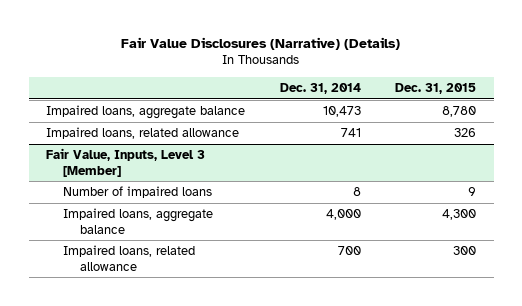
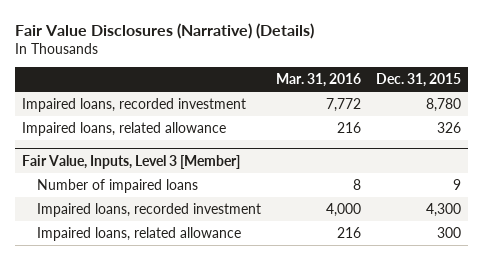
- | Dec. 31, 2014 | Dec. 31, 2015
+ | Mar. 31, 2016 | Dec. 31, 2015
- Impaired loans, aggregate balance | 10,473 | 8,780
+ Impaired loans, recorded investment | 7,772 | 8,780
@ Fair Value, Inputs, Level 3 [Member]
- Impaired loans, aggregate balance | 4,000 | 4,300
+ Impaired loans, recorded investment | 4,000 | 4,300

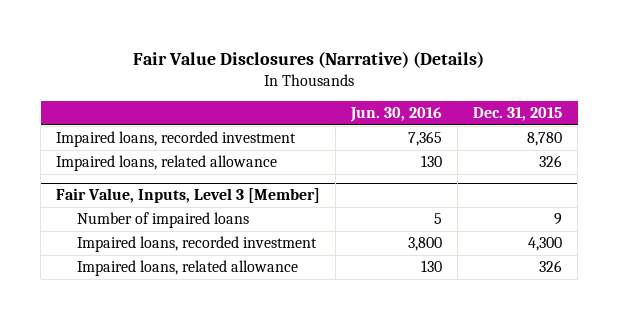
- | Mar. 31, 2016 | Dec. 31, 2015
+ | Jun. 30, 2016 | Dec. 31, 2015
@ Fair Value, Inputs, Level 3 [Member]
- Impaired loans, related allowance | 216 | 300
+ Impaired loans, related allowance | 130 | 326

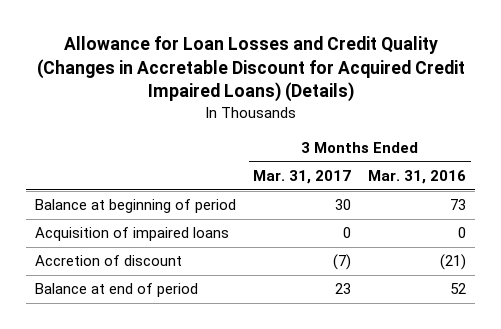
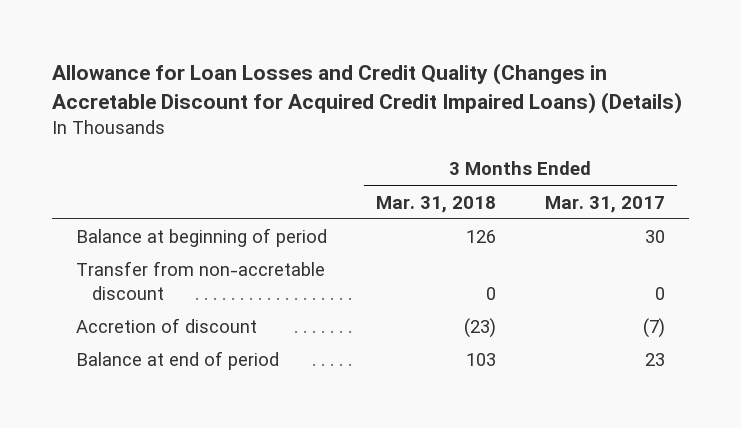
- | 3 Months Ended Mar. 31, 2017 | 3 Months Ended Mar. 31, 2016
+ | 3 Months Ended Mar. 31, 2018 | 3 Months Ended Mar. 31, 2017
- Acquisition of impaired loans | 0 | 0
+ Transfer from non-accretable discount | 0 | 0

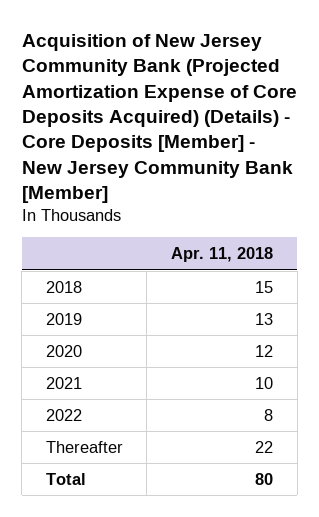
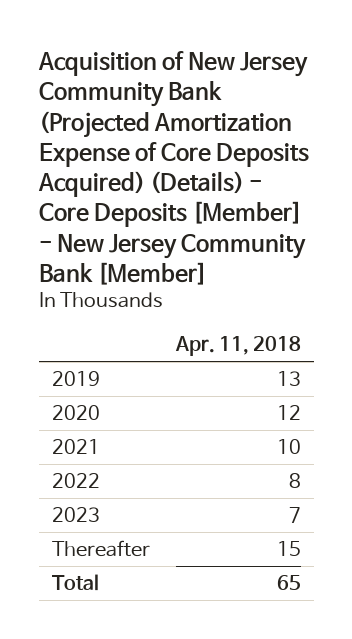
- 2018 | 15
- Thereafter | 22
- Total | 80
+ 2023 | 7
+ Thereafter | 15
+ Total | 65

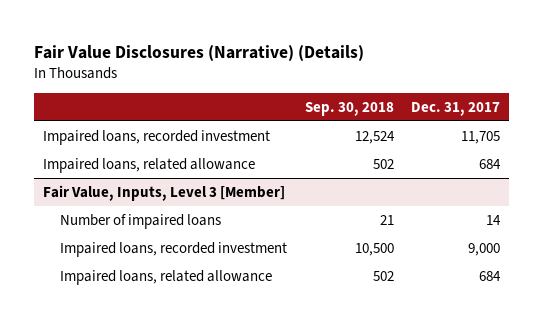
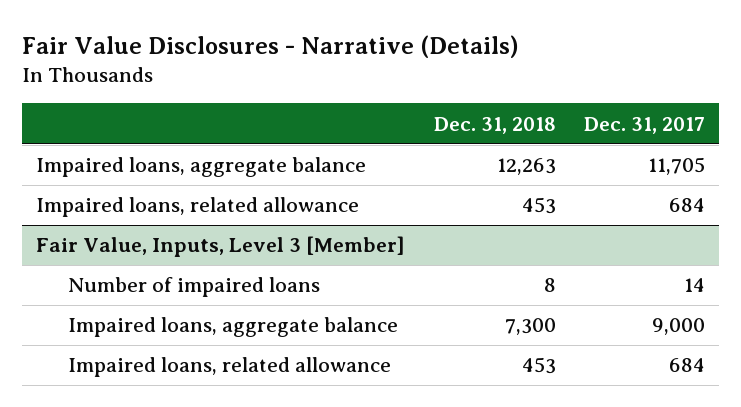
- Fair Value Disclosures (Narrative) (Details)
+ Fair Value Disclosures - Narrative (Details)
- | Sep. 30, 2018 | Dec. 31, 2017
+ | Dec. 31, 2018 | Dec. 31, 2017
- Impaired loans, recorded investment | 12,524 | 11,705
+ Impaired loans, aggregate balance | 12,263 | 11,705
@ Fair Value, Inputs, Level 3 [Member]
- Impaired loans, recorded investment | 10,500 | 9,000
+ Impaired loans, aggregate balance | 7,300 | 9,000

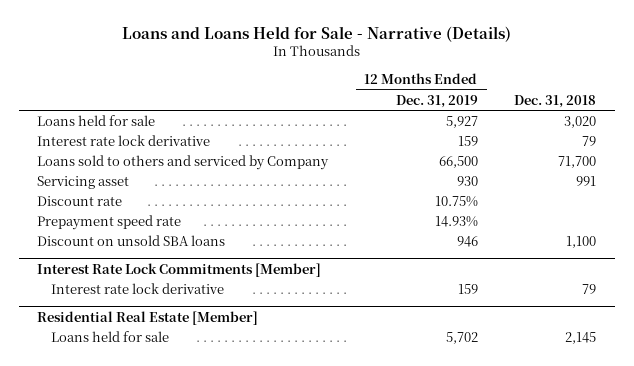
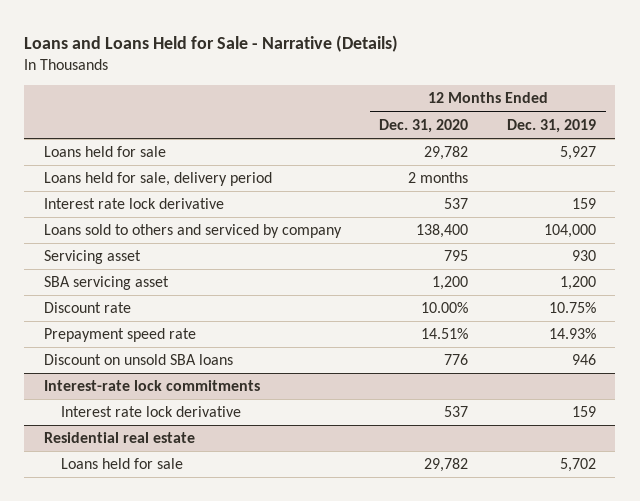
- | 12 Months Ended Dec. 31, 2019 | Dec. 31, 2018
+ | 12 Months Ended Dec. 31, 2020 | 12 Months Ended Dec. 31, 2019
+ Loans held for sale, delivery period | 2 months |
- Loans sold to others and serviced by Company | 66,500 | 71,700
+ Loans sold to others and serviced by company | 138,400 | 104,000
+ SBA servicing asset | 1,200 | 1,200
- Interest Rate Lock Commitments [Member]
+ Interest-rate lock commitments
- Residential Real Estate [Member]
+ Residential real estate

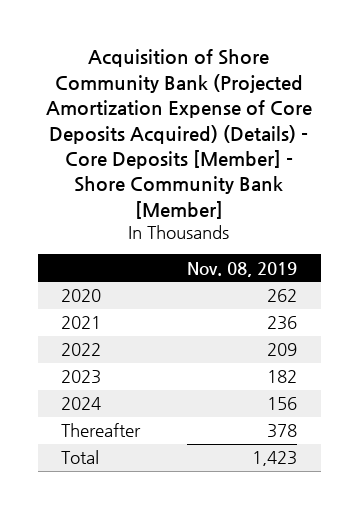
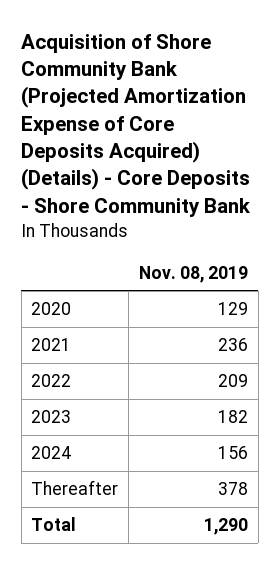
- Acquisition of Shore Community Bank (Projected Amortization Expense of Core Deposits Acquired) (Details) - Core Deposits [Member] - Shore Community Bank [Member]
+ Acquisition of Shore Community Bank (Projected Amortization Expense of Core Deposits Acquired) (Details) - Core Deposits - Shore Community Bank
- 2020 | 262
+ 2020 | 129
- Total | 1,423
+ Total | 1,290

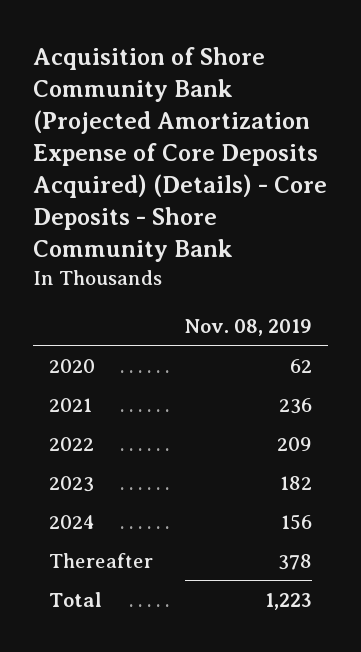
- 2020 | 129
+ 2020 | 62
- Total | 1,290
+ Total | 1,223

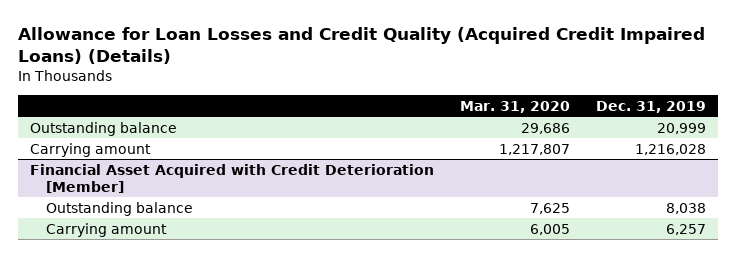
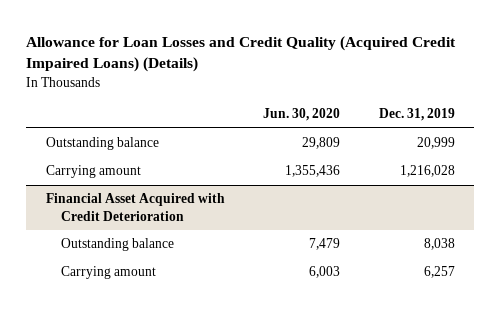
- | Mar. 31, 2020 | Dec. 31, 2019
+ | Jun. 30, 2020 | Dec. 31, 2019
- Financial Asset Acquired with Credit Deterioration [Member]
+ Financial Asset Acquired with Credit Deterioration

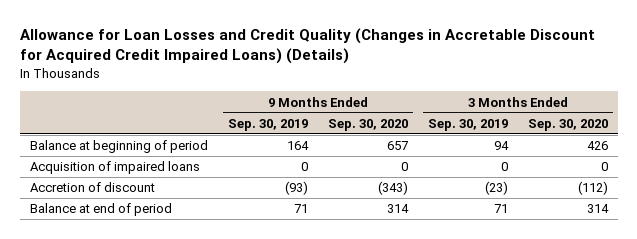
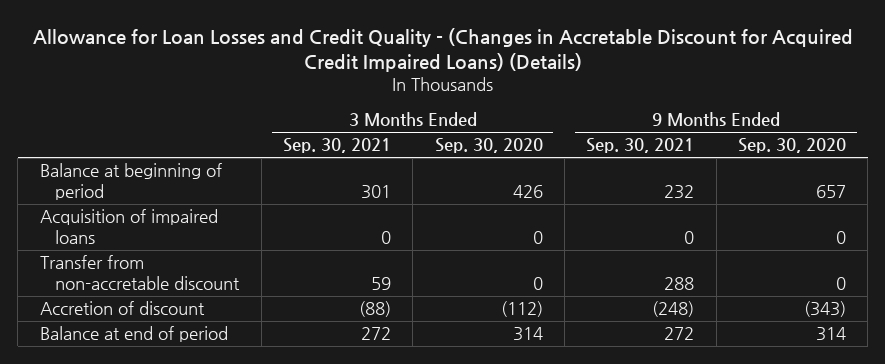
- Allowance for Loan Losses and Credit Quality (Changes in Accretable Discount for Acquired Credit Impaired Loans) (Details)
+ Allowance for Loan Losses and Credit Quality - (Changes in Accretable Discount for Acquired Credit Impaired Loans) (Details)
- | 9 Months Ended Sep. 30, 2019 | 9 Months Ended Sep. 30, 2020 | 3 Months Ended Sep. 30, 2019 | 3 Months Ended Sep. 30, 2020
+ | 3 Months Ended Sep. 30, 2021 | 3 Months Ended Sep. 30, 2020 | 9 Months Ended Sep. 30, 2021 | 9 Months Ended Sep. 30, 2020
+ Transfer from non-accretable discount | 59 | 0 | 288 | 0

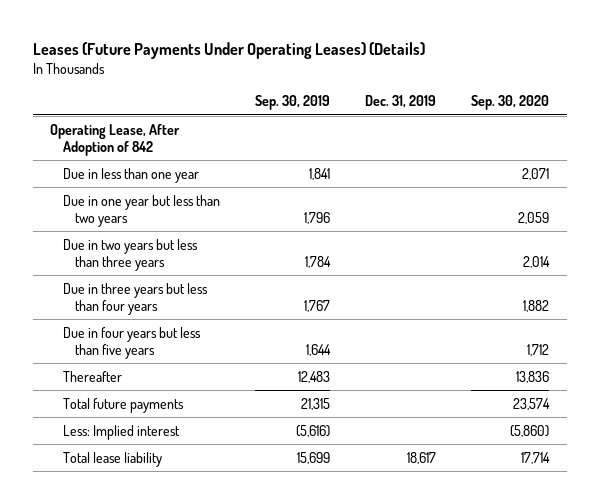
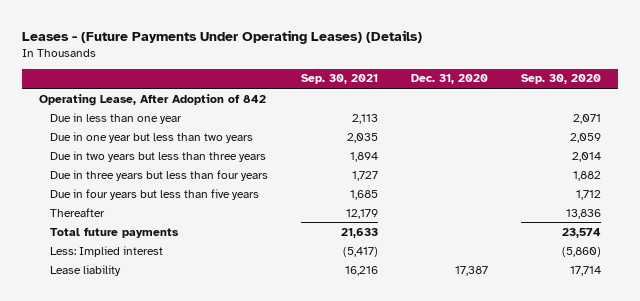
- Leases (Future Payments Under Operating Leases) (Details)
+ Leases - (Future Payments Under Operating Leases) (Details)
- | Sep. 30, 2019 | Dec. 31, 2019 | Sep. 30, 2020
+ | Sep. 30, 2021 | Dec. 31, 2020 | Sep. 30, 2020
- Total lease liability | 15,699 | 18,617 | 17,714
+ Lease liability | 16,216 | 17,387 | 17,714

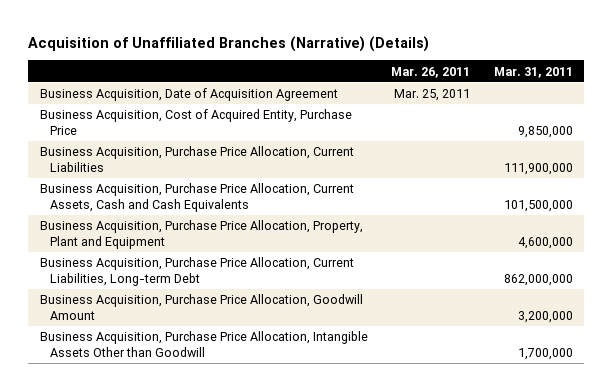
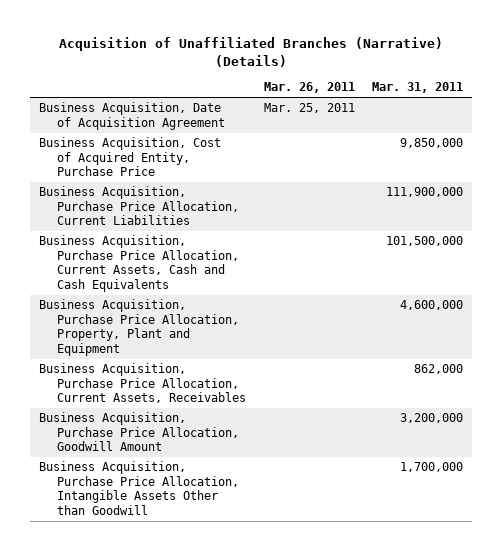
- Business Acquisition, Purchase Price Allocation, Current Liabilities, Long-term Debt | | 862,000,000
+ Business Acquisition, Purchase Price Allocation, Current Assets, Receivables | | 862,000

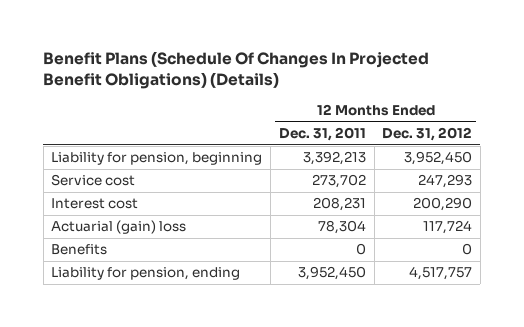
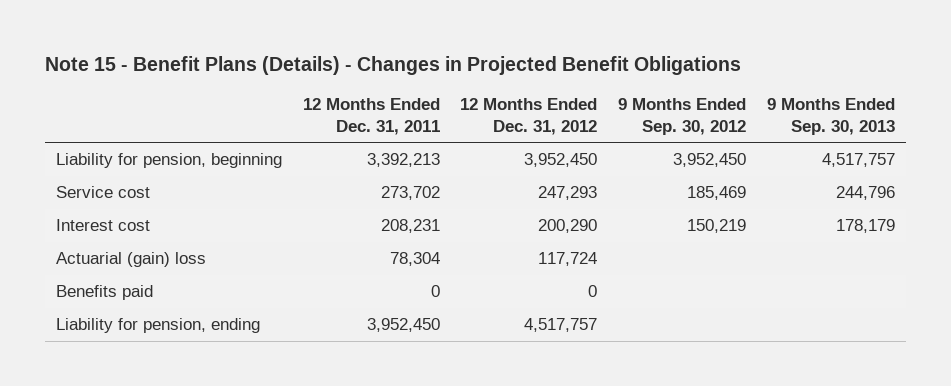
- Benefit Plans (Schedule Of Changes In Projected Benefit Obligations) (Details)
+ Note 15 - Benefit Plans (Details) - Changes in Projected Benefit Obligations
- | 12 Months Ended Dec. 31, 2011 | 12 Months Ended Dec. 31, 2012
+ | 12 Months Ended Dec. 31, 2011 | 12 Months Ended Dec. 31, 2012 | 9 Months Ended Sep. 30, 2012 | 9 Months Ended Sep. 30, 2013
- Benefits | 0 | 0
+ Benefits paid | 0 | 0 | |

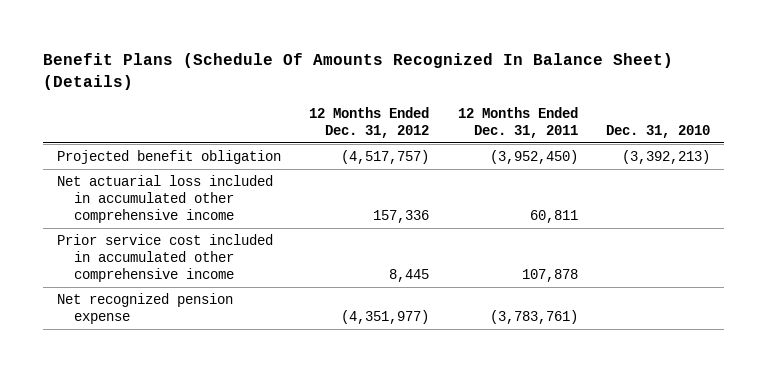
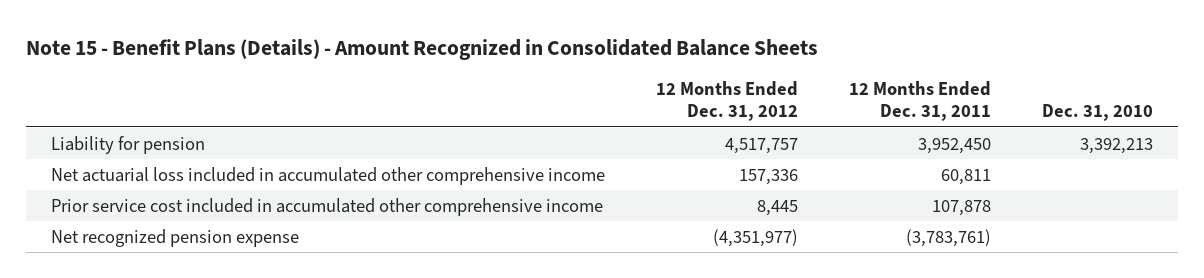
- Benefit Plans (Schedule Of Amounts Recognized In Balance Sheet) (Details)
+ Note 15 - Benefit Plans (Details) - Amount Recognized in Consolidated Balance Sheets
- Projected benefit obligation | (4,517,757) | (3,952,450) | (3,392,213)
+ Liability for pension | 4,517,757 | 3,952,450 | 3,392,213

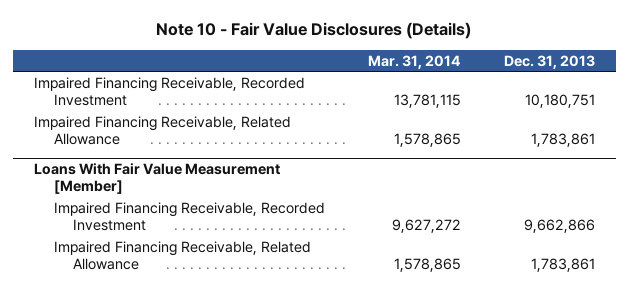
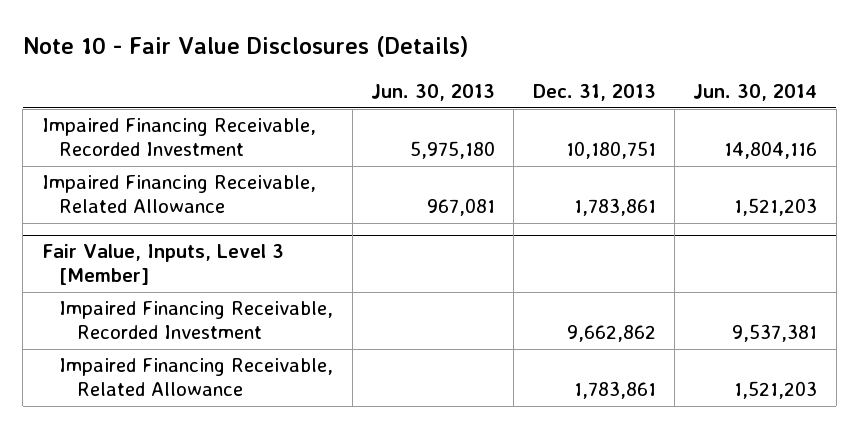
- | Mar. 31, 2014 | Dec. 31, 2013
+ | Jun. 30, 2013 | Dec. 31, 2013 | Jun. 30, 2014
- Loans With Fair Value Measurement [Member]
- Impaired Financing Receivable, Recorded Investment | 9,627,272 | 9,662,866
+ Fair Value, Inputs, Level 3 [Member]
+ Impaired Financing Receivable, Recorded Investment | | 9,662,862 | 9,537,381

